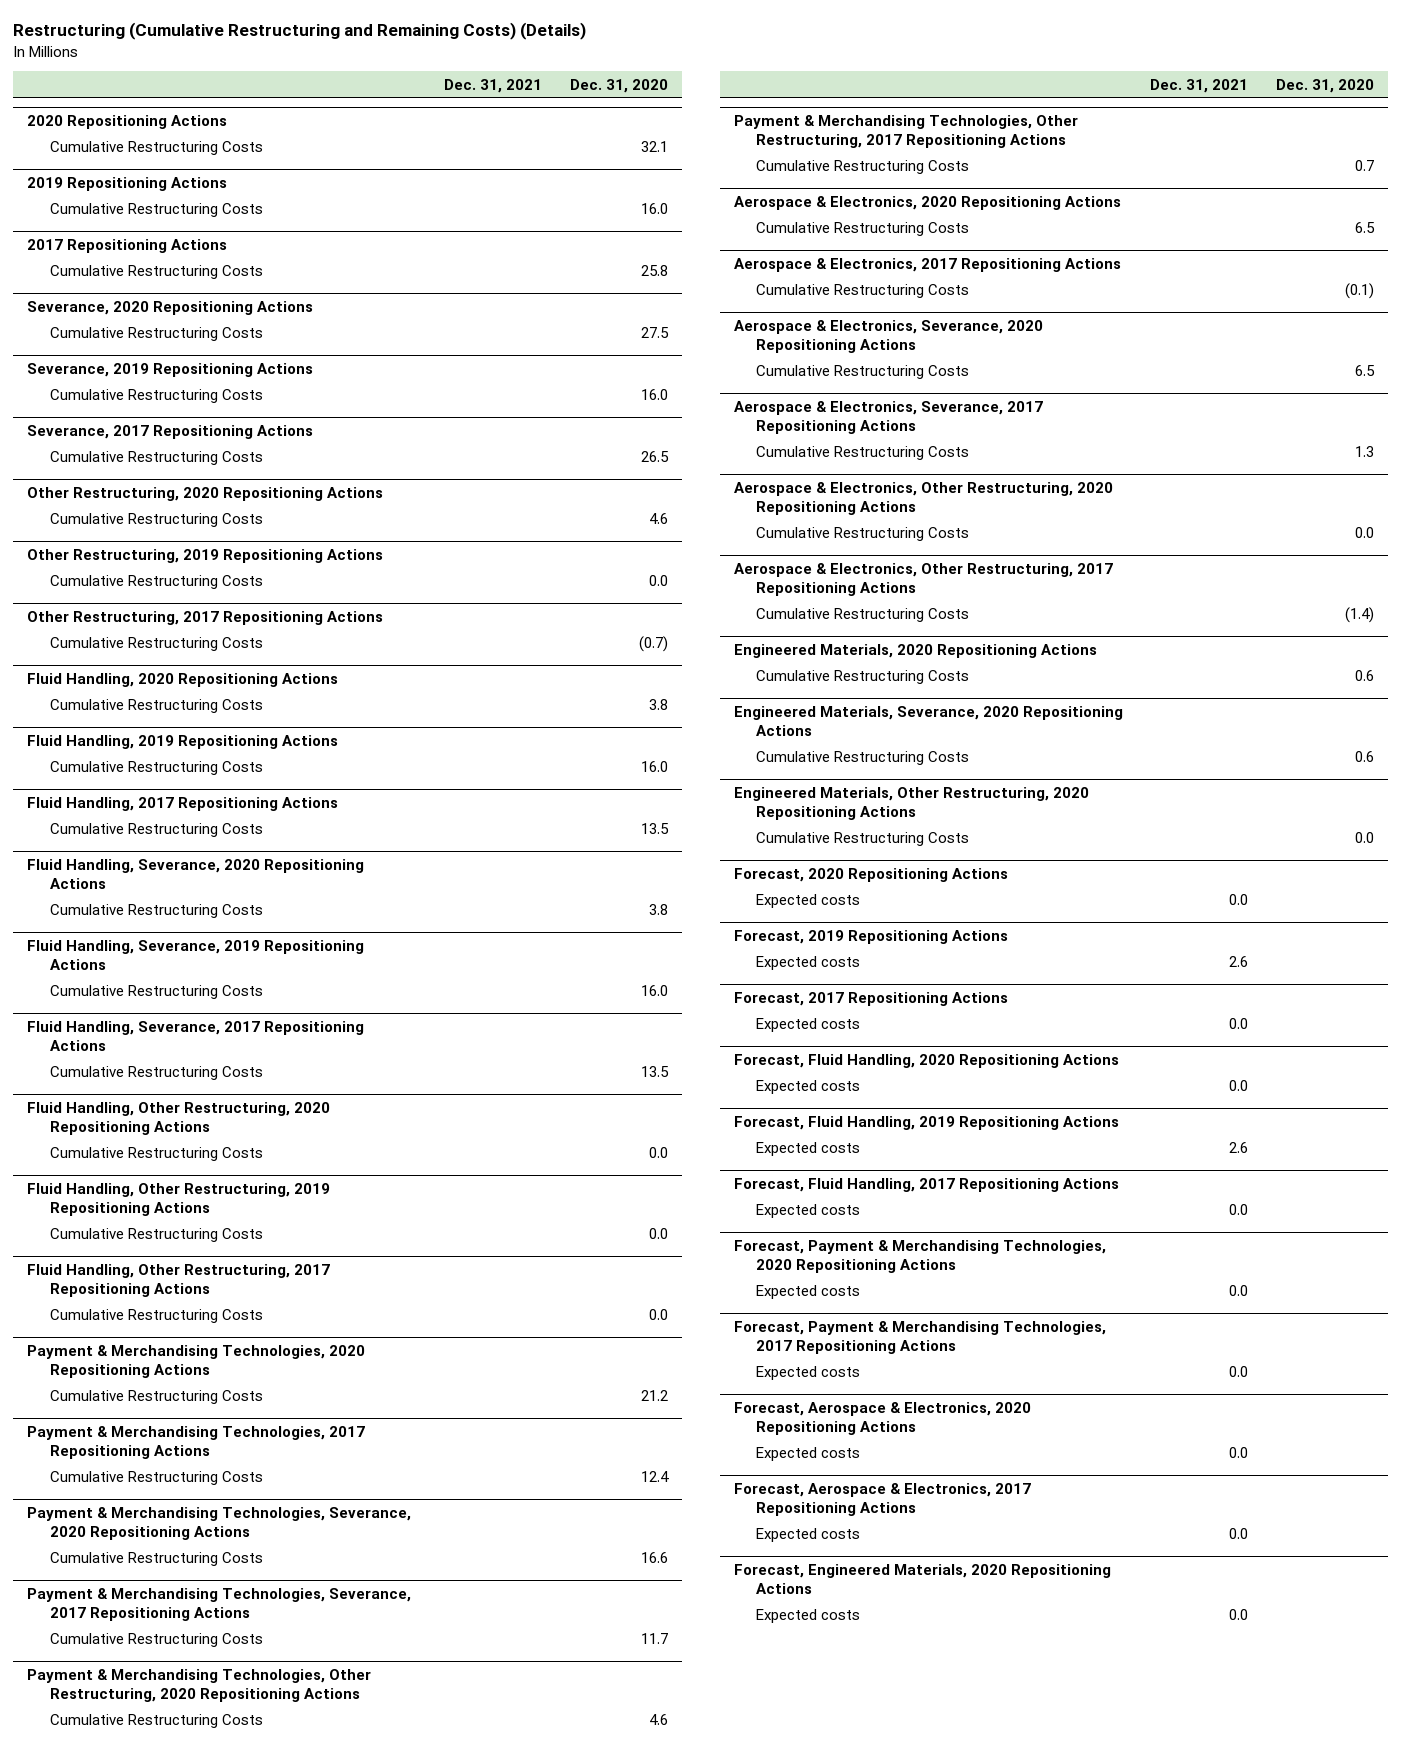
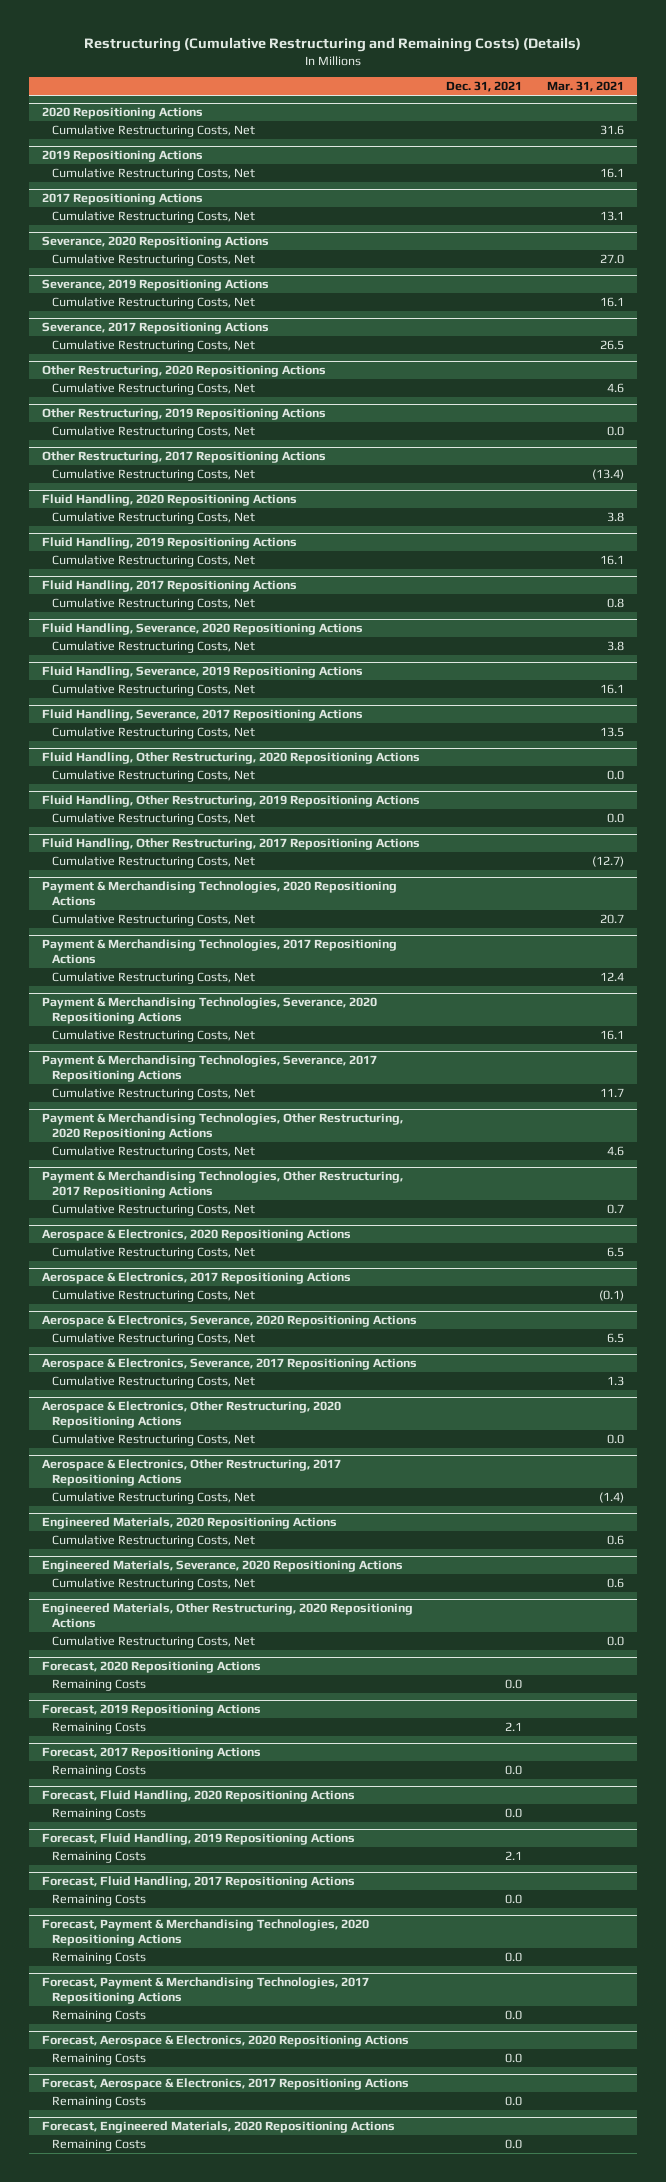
- | Dec. 31, 2021 | Dec. 31, 2020
+ | Dec. 31, 2021 | Mar. 31, 2021
@ 2020 Repositioning Actions
- Cumulative Restructuring Costs | | 32.1
+ Cumulative Restructuring Costs, Net | | 31.6
@ 2019 Repositioning Actions
- Cumulative Restructuring Costs | | 16.0
+ Cumulative Restructuring Costs, Net | | 16.1
@ 2017 Repositioning Actions
- Cumulative Restructuring Costs | | 25.8
+ Cumulative Restructuring Costs, Net | | 13.1
@ Severance, 2020 Repositioning Actions
- Cumulative Restructuring Costs | | 27.5
+ Cumulative Restructuring Costs, Net | | 27.0
@ Severance, 2019 Repositioning Actions
- Cumulative Restructuring Costs | | 16.0
+ Cumulative Restructuring Costs, Net | | 16.1
@ Severance, 2017 Repositioning Actions
- Cumulative Restructuring Costs | | 26.5
+ Cumulative Restructuring Costs, Net | | 26.5
@ Other Restructuring, 2020 Repositioning Actions
- Cumulative Restructuring Costs | | 4.6
+ Cumulative Restructuring Costs, Net | | 4.6
@ Other Restructuring, 2019 Repositioning Actions
- Cumulative Restructuring Costs | | 0.0
+ Cumulative Restructuring Costs, Net | | 0.0
@ Other Restructuring, 2017 Repositioning Actions
- Cumulative Restructuring Costs | | (0.7)
+ Cumulative Restructuring Costs, Net | | (13.4)
@ Fluid Handling, 2020 Repositioning Actions
- Cumulative Restructuring Costs | | 3.8
+ Cumulative Restructuring Costs, Net | | 3.8
@ Fluid Handling, 2019 Repositioning Actions
- Cumulative Restructuring Costs | | 16.0
+ Cumulative Restructuring Costs, Net | | 16.1
@ Fluid Handling, 2017 Repositioning Actions
- Cumulative Restructuring Costs | | 13.5
+ Cumulative Restructuring Costs, Net | | 0.8
@ Fluid Handling, Severance, 2020 Repositioning Actions
- Cumulative Restructuring Costs | | 3.8
+ Cumulative Restructuring Costs, Net | | 3.8
@ Fluid Handling, Severance, 2019 Repositioning Actions
- Cumulative Restructuring Costs | | 16.0
+ Cumulative Restructuring Costs, Net | | 16.1
@ Fluid Handling, Severance, 2017 Repositioning Actions
- Cumulative Restructuring Costs | | 13.5
+ Cumulative Restructuring Costs, Net | | 13.5
@ Fluid Handling, Other Restructuring, 2020 Repositioning Actions
- Cumulative Restructuring Costs | | 0.0
+ Cumulative Restructuring Costs, Net | | 0.0
@ Fluid Handling, Other Restructuring, 2019 Repositioning Actions
- Cumulative Restructuring Costs | | 0.0
+ Cumulative Restructuring Costs, Net | | 0.0
@ Fluid Handling, Other Restructuring, 2017 Repositioning Actions
- Cumulative Restructuring Costs | | 0.0
+ Cumulative Restructuring Costs, Net | | (12.7)
@ Payment & Merchandising Technologies, 2020 Repositioning Actions
- Cumulative Restructuring Costs | | 21.2
+ Cumulative Restructuring Costs, Net | | 20.7
@ Payment & Merchandising Technologies, 2017 Repositioning Actions
- Cumulative Restructuring Costs | | 12.4
+ Cumulative Restructuring Costs, Net | | 12.4
@ Payment & Merchandising Technologies, Severance, 2020 Repositioning Actions
- Cumulative Restructuring Costs | | 16.6
+ Cumulative Restructuring Costs, Net | | 16.1
@ Payment & Merchandising Technologies, Severance, 2017 Repositioning Actions
- Cumulative Restructuring Costs | | 11.7
+ Cumulative Restructuring Costs, Net | | 11.7
@ Payment & Merchandising Technologies, Other Restructuring, 2020 Repositioning Actions
- Cumulative Restructuring Costs | | 4.6
+ Cumulative Restructuring Costs, Net | | 4.6
@ Payment & Merchandising Technologies, Other Restructuring, 2017 Repositioning Actions
- Cumulative Restructuring Costs | | 0.7
+ Cumulative Restructuring Costs, Net | | 0.7
@ Aerospace & Electronics, 2020 Repositioning Actions
- Cumulative Restructuring Costs | | 6.5
+ Cumulative Restructuring Costs, Net | | 6.5
@ Aerospace & Electronics, 2017 Repositioning Actions
- Cumulative Restructuring Costs | | (0.1)
+ Cumulative Restructuring Costs, Net | | (0.1)
@ Aerospace & Electronics, Severance, 2020 Repositioning Actions
- Cumulative Restructuring Costs | | 6.5
+ Cumulative Restructuring Costs, Net | | 6.5
@ Aerospace & Electronics, Severance, 2017 Repositioning Actions
- Cumulative Restructuring Costs | | 1.3
+ Cumulative Restructuring Costs, Net | | 1.3
@ Aerospace & Electronics, Other Restructuring, 2020 Repositioning Actions
- Cumulative Restructuring Costs | | 0.0
+ Cumulative Restructuring Costs, Net | | 0.0
@ Aerospace & Electronics, Other Restructuring, 2017 Repositioning Actions
- Cumulative Restructuring Costs | | (1.4)
+ Cumulative Restructuring Costs, Net | | (1.4)
@ Engineered Materials, 2020 Repositioning Actions
- Cumulative Restructuring Costs | | 0.6
+ Cumulative Restructuring Costs, Net | | 0.6
@ Engineered Materials, Severance, 2020 Repositioning Actions
- Cumulative Restructuring Costs | | 0.6
+ Cumulative Restructuring Costs, Net | | 0.6
@ Engineered Materials, Other Restructuring, 2020 Repositioning Actions
- Cumulative Restructuring Costs | | 0.0
+ Cumulative Restructuring Costs, Net | | 0.0
@ Forecast, 2020 Repositioning Actions
- Expected costs | 0.0 |
+ Remaining Costs | 0.0 |
@ Forecast, 2019 Repositioning Actions
- Expected costs | 2.6 |
+ Remaining Costs | 2.1 |
@ Forecast, 2017 Repositioning Actions
- Expected costs | 0.0 |
+ Remaining Costs | 0.0 |
@ Forecast, Fluid Handling, 2020 Repositioning Actions
- Expected costs | 0.0 |
+ Remaining Costs | 0.0 |
@ Forecast, Fluid Handling, 2019 Repositioning Actions
- Expected costs | 2.6 |
+ Remaining Costs | 2.1 |
@ Forecast, Fluid Handling, 2017 Repositioning Actions
- Expected costs | 0.0 |
+ Remaining Costs | 0.0 |
@ Forecast, Payment & Merchandising Technologies, 2020 Repositioning Actions
- Expected costs | 0.0 |
+ Remaining Costs | 0.0 |
@ Forecast, Payment & Merchandising Technologies, 2017 Repositioning Actions
- Expected costs | 0.0 |
+ Remaining Costs | 0.0 |
@ Forecast, Aerospace & Electronics, 2020 Repositioning Actions
- Expected costs | 0.0 |
+ Remaining Costs | 0.0 |
@ Forecast, Aerospace & Electronics, 2017 Repositioning Actions
- Expected costs | 0.0 |
+ Remaining Costs | 0.0 |
@ Forecast, Engineered Materials, 2020 Repositioning Actions
- Expected costs | 0.0 |
+ Remaining Costs | 0.0 |

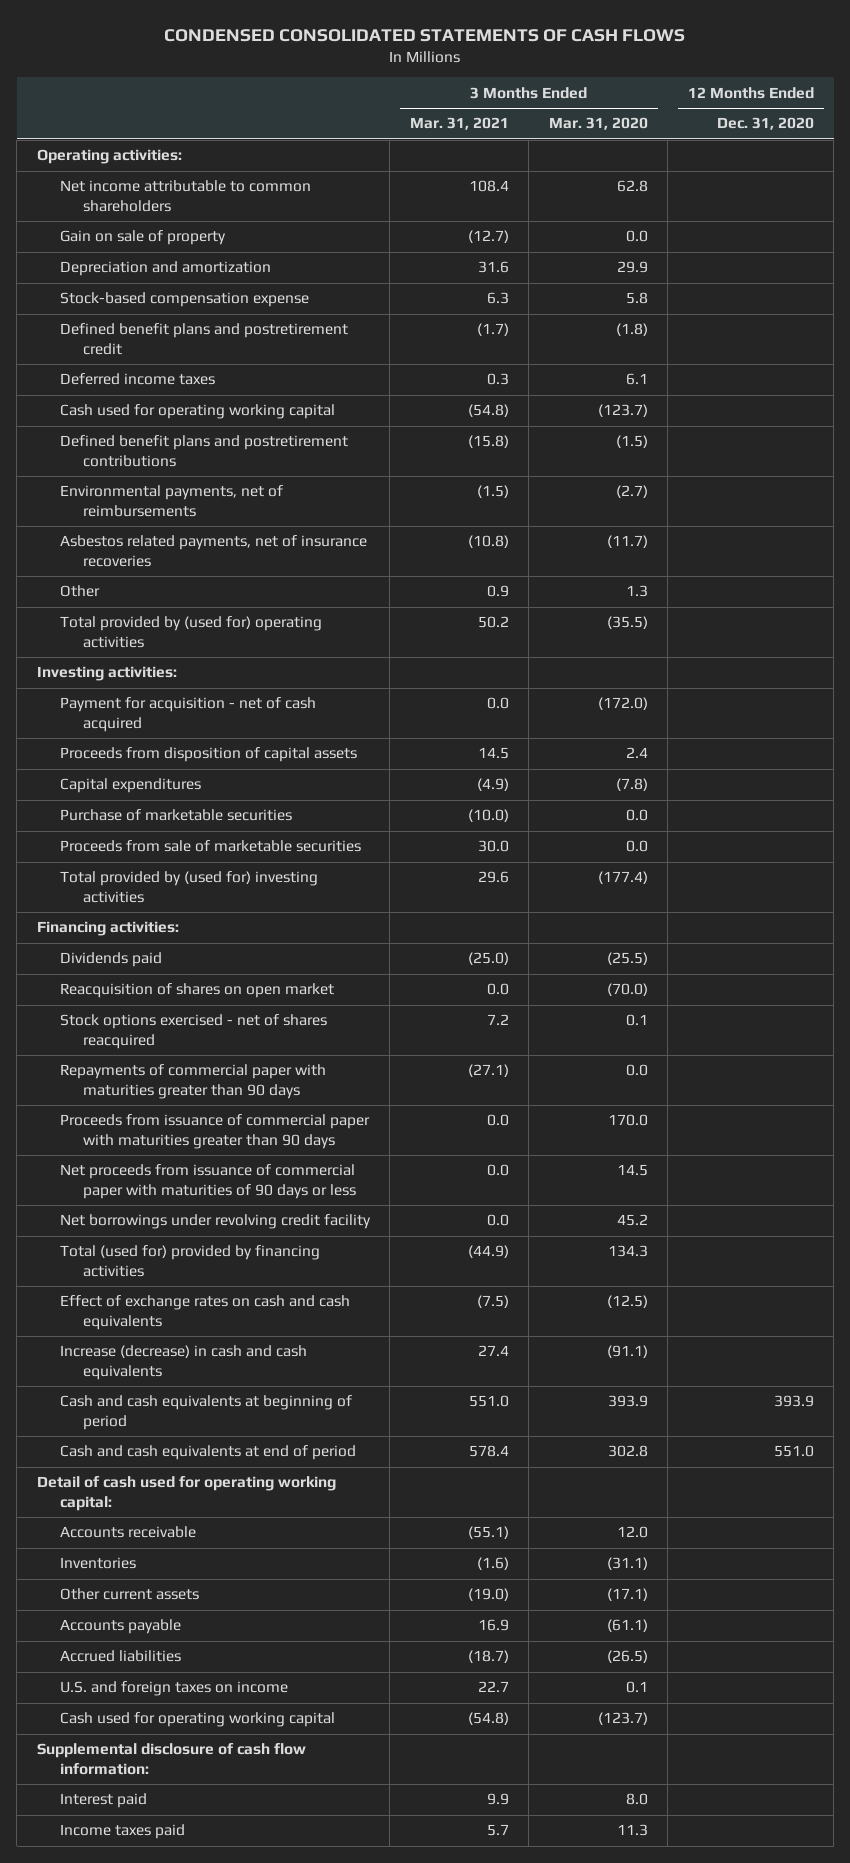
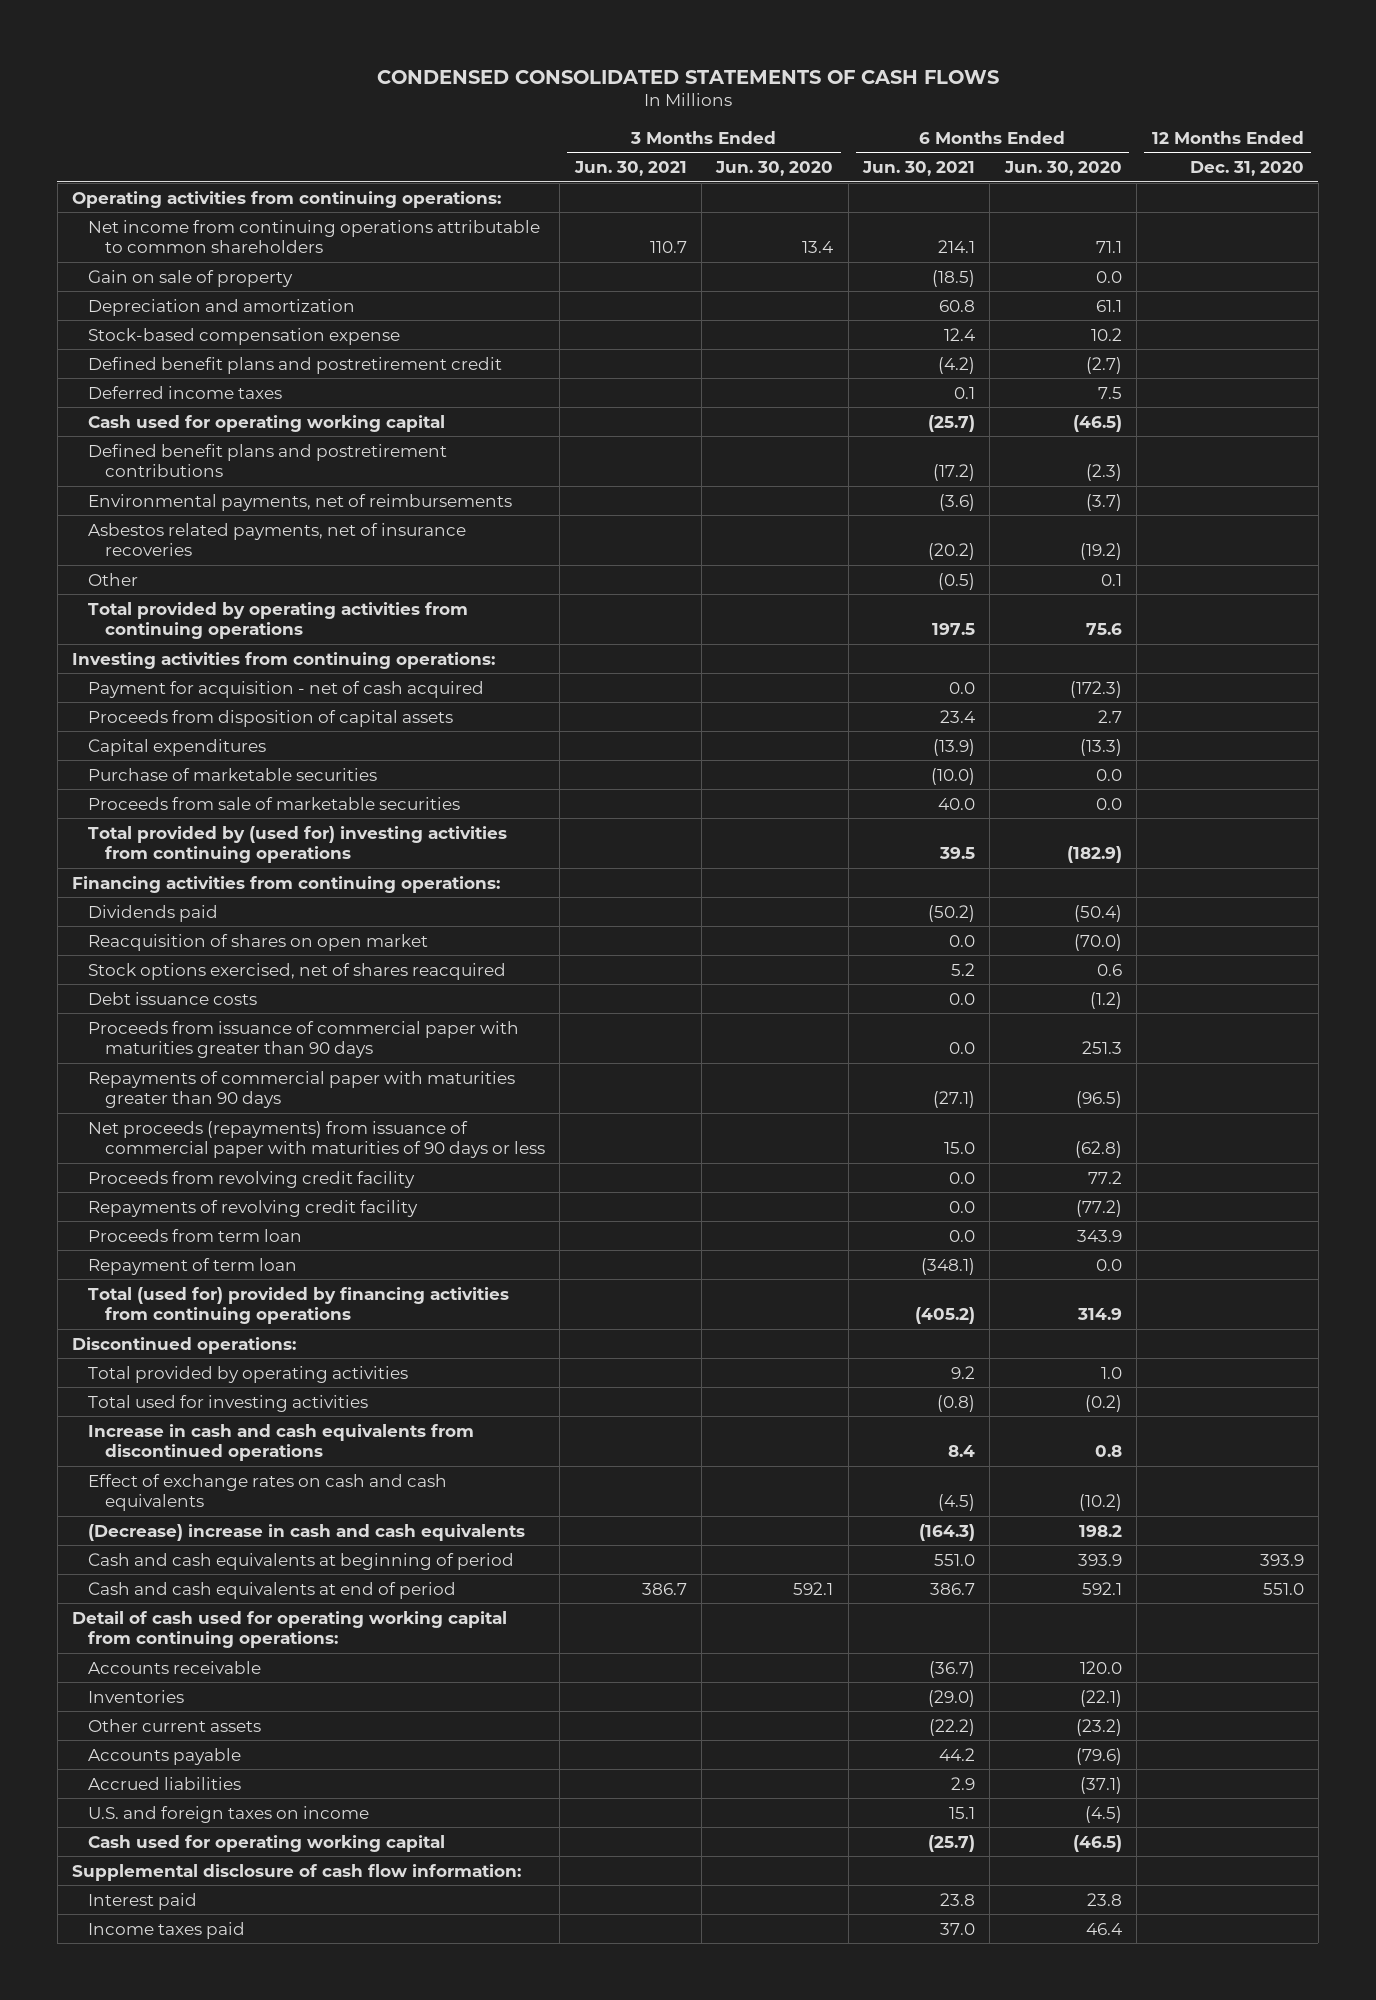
- | 3 Months Ended Mar. 31, 2021 | 3 Months Ended Mar. 31, 2020 | 12 Months Ended Dec. 31, 2020
+ | 3 Months Ended Jun. 30, 2021 | 3 Months Ended Jun. 30, 2020 | 6 Months Ended Jun. 30, 2021 | 6 Months Ended Jun. 30, 2020 | 12 Months Ended Dec. 31, 2020
- Operating activities:
- Net income attributable to common shareholders | 108.4 | 62.8 |
+ Operating activities from continuing operations:
+ Net income from continuing operations attributable to common shareholders | 110.7 | 13.4 | 214.1 | 71.1 |
- Total provided by (used for) operating activities | 50.2 | (35.5) |
- Investing activities:
+ Total provided by operating activities from continuing operations | | | 197.5 | 75.6 |
+ Investing activities from continuing operations:
- Total provided by (used for) investing activities | 29.6 | (177.4) |
- Financing activities:
+ Total provided by (used for) investing activities from continuing operations | | | 39.5 | (182.9) |
+ Financing activities from continuing operations:
- Stock options exercised - net of shares reacquired | 7.2 | 0.1 |
+ Stock options exercised, net of shares reacquired | | | 5.2 | 0.6 |
+ Debt issuance costs | | | 0.0 | (1.2) |
- Net proceeds from issuance of commercial paper with maturities of 90 days or less | 0.0 | 14.5 |
- Net borrowings under revolving credit facility | 0.0 | 45.2 |
- Total (used for) provided by financing activities | (44.9) | 134.3 |
moved down: Repayments of commercial paper with maturities greater than 90 days | | | (27.1) | (96.5) |
+ Net proceeds (repayments) from issuance of commercial paper with maturities of 90 days or less | | | 15.0 | (62.8) |
+ Proceeds from revolving credit facility | | | 0.0 | 77.2 |
+ Repayments of revolving credit facility | | | 0.0 | (77.2) |
+ Proceeds from term loan | | | 0.0 | 343.9 |
+ Repayment of term loan | | | (348.1) | 0.0 |
+ Total (used for) provided by financing activities from continuing operations | | | (405.2) | 314.9 |
+ Discontinued operations:
+ Total provided by operating activities | | | 9.2 | 1.0 |
+ Total used for investing activities | | | (0.8) | (0.2) |
+ Increase in cash and cash equivalents from discontinued operations | | | 8.4 | 0.8 |
- Increase (decrease) in cash and cash equivalents | 27.4 | (91.1) |
+ (Decrease) increase in cash and cash equivalents | | | (164.3) | 198.2 |
- Detail of cash used for operating working capital:
+ Detail of cash used for operating working capital from continuing operations:

